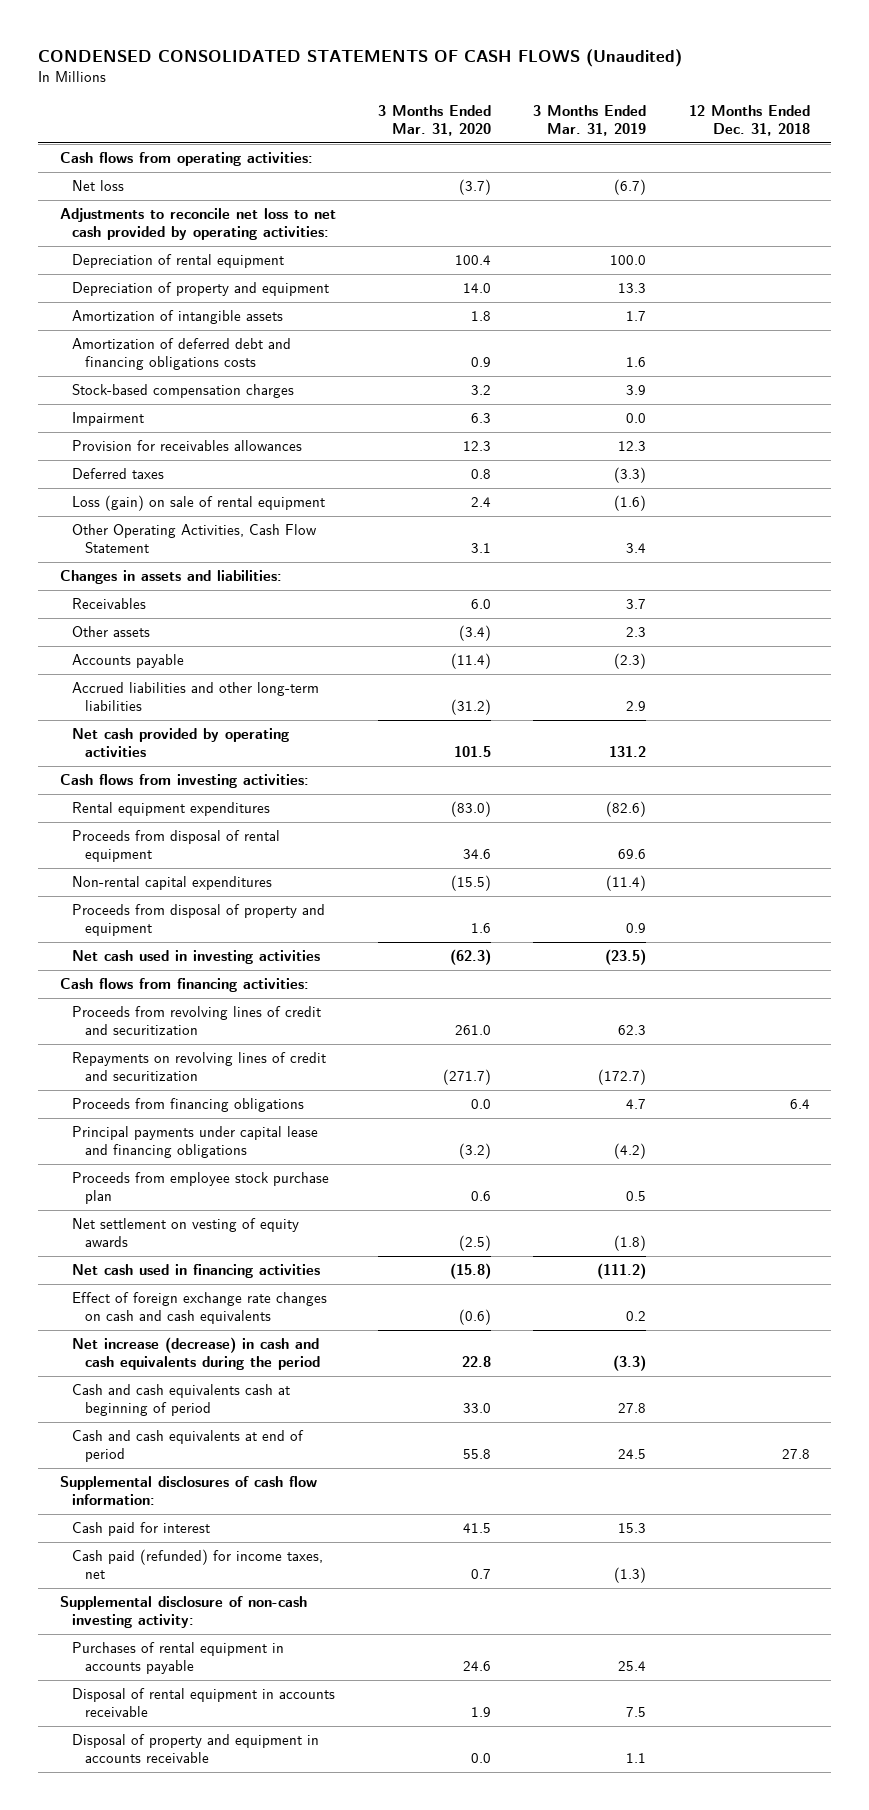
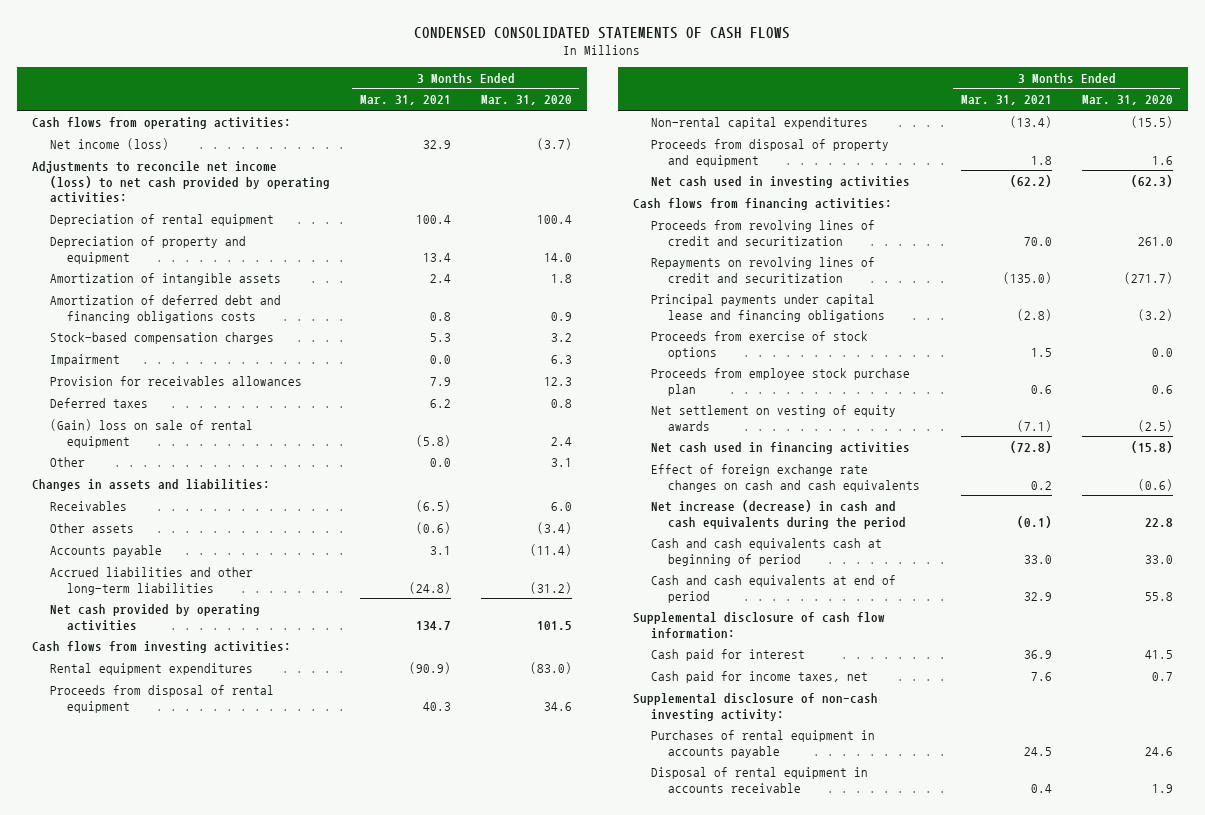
- CONDENSED CONSOLIDATED STATEMENTS OF CASH FLOWS (Unaudited)
+ CONDENSED CONSOLIDATED STATEMENTS OF CASH FLOWS
- | 3 Months Ended Mar. 31, 2020 | 3 Months Ended Mar. 31, 2019 | 12 Months Ended Dec. 31, 2018
+ | 3 Months Ended Mar. 31, 2021 | 3 Months Ended Mar. 31, 2020
- Net loss | (3.7) | (6.7) |
- Adjustments to reconcile net loss to net cash provided by operating activities:
+ Net income (loss) | 32.9 | (3.7)
+ Adjustments to reconcile net income (loss) to net cash provided by operating activities:
- Loss (gain) on sale of rental equipment | 2.4 | (1.6) |
- Other Operating Activities, Cash Flow Statement | 3.1 | 3.4 |
+ (Gain) loss on sale of rental equipment | (5.8) | 2.4
+ Other | 0.0 | 3.1
- Proceeds from financing obligations | 0.0 | 4.7 | 6.4
+ Proceeds from exercise of stock options | 1.5 | 0.0
- Supplemental disclosures of cash flow information:
+ Supplemental disclosure of cash flow information:
- Cash paid (refunded) for income taxes, net | 0.7 | (1.3) |
+ Cash paid for income taxes, net | 7.6 | 0.7
- Disposal of property and equipment in accounts receivable | 0.0 | 1.1 |

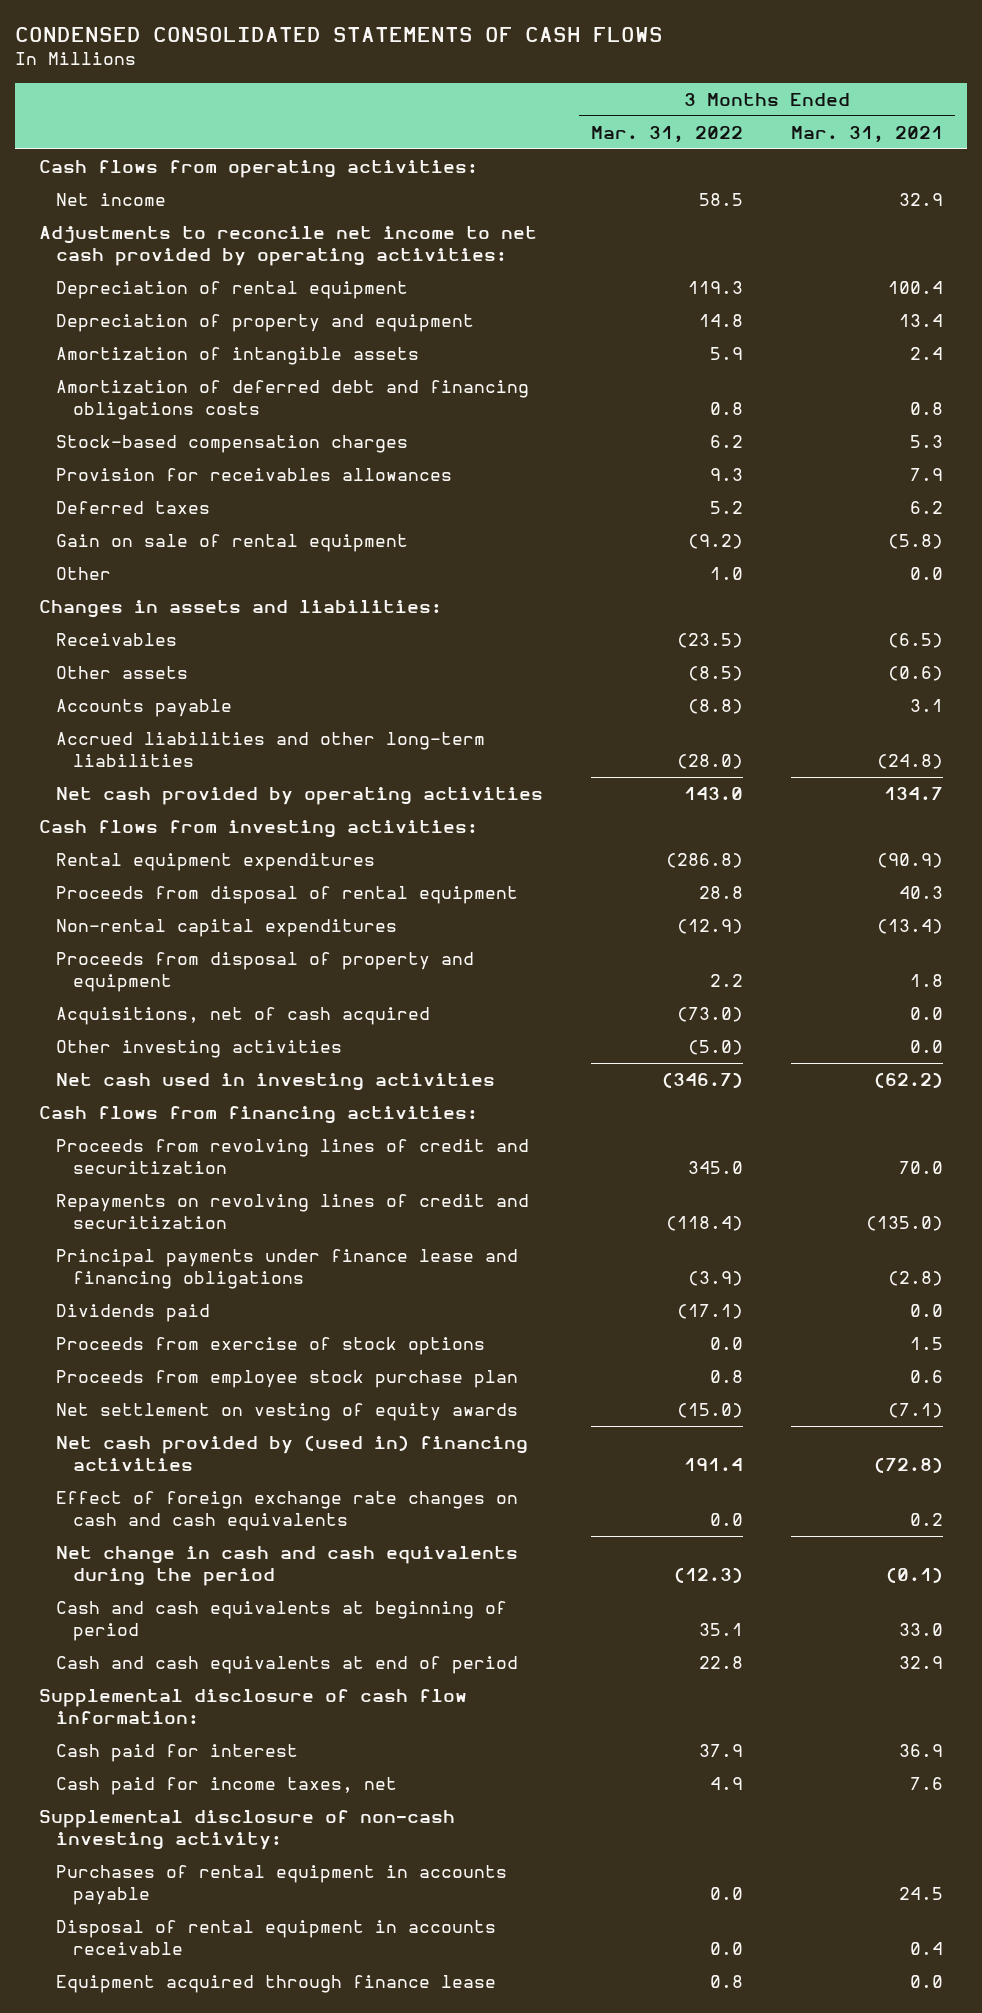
- | 3 Months Ended Mar. 31, 2021 | 3 Months Ended Mar. 31, 2020
+ | 3 Months Ended Mar. 31, 2022 | 3 Months Ended Mar. 31, 2021
- Net income (loss) | 32.9 | (3.7)
- Adjustments to reconcile net income (loss) to net cash provided by operating activities:
+ Net income | 58.5 | 32.9
+ Adjustments to reconcile net income to net cash provided by operating activities:
- Impairment | 0.0 | 6.3
- (Gain) loss on sale of rental equipment | (5.8) | 2.4
+ Gain on sale of rental equipment | (9.2) | (5.8)
+ Acquisitions, net of cash acquired | (73.0) | 0.0
+ Other investing activities | (5.0) | 0.0
- Principal payments under capital lease and financing obligations | (2.8) | (3.2)
+ Principal payments under finance lease and financing obligations | (3.9) | (2.8)
+ Dividends paid | (17.1) | 0.0
- Net cash used in financing activities | (72.8) | (15.8)
+ Net cash provided by (used in) financing activities | 191.4 | (72.8)
- Net increase (decrease) in cash and cash equivalents during the period | (0.1) | 22.8
- Cash and cash equivalents cash at beginning of period | 33.0 | 33.0
+ Net change in cash and cash equivalents during the period | (12.3) | (0.1)
+ Cash and cash equivalents at beginning of period | 35.1 | 33.0
+ Equipment acquired through finance lease | 0.8 | 0.0

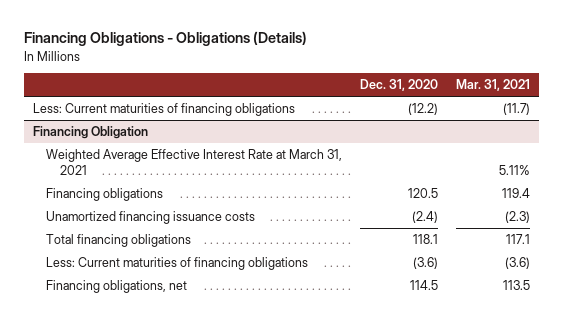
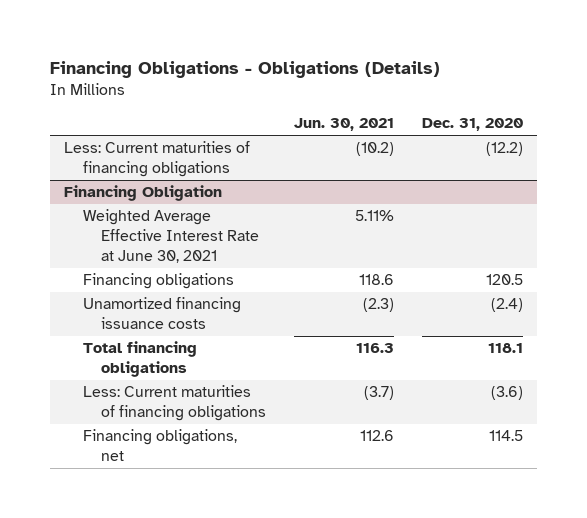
- | Dec. 31, 2020 | Mar. 31, 2021
+ | Jun. 30, 2021 | Dec. 31, 2020
@ Financing Obligation
- Weighted Average Effective Interest Rate at March 31, 2021 | | 5.11%
+ Weighted Average Effective Interest Rate at June 30, 2021 | 5.11% |

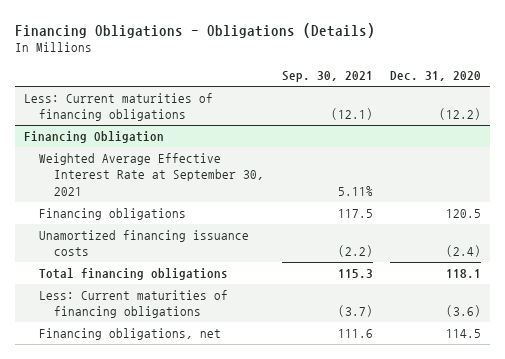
- | Jun. 30, 2021 | Dec. 31, 2020
+ | Sep. 30, 2021 | Dec. 31, 2020
@ Financing Obligation
- Weighted Average Effective Interest Rate at June 30, 2021 | 5.11% |
+ Weighted Average Effective Interest Rate at September 30, 2021 | 5.11% |

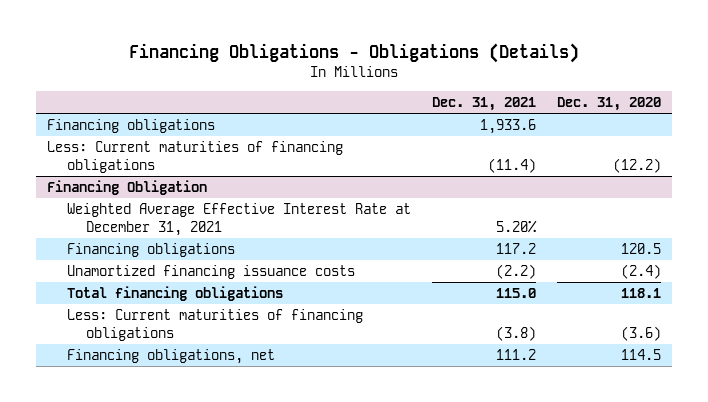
- | Sep. 30, 2021 | Dec. 31, 2020
+ | Dec. 31, 2021 | Dec. 31, 2020
+ Financing obligations | 1,933.6 |
@ Financing Obligation
- Weighted Average Effective Interest Rate at September 30, 2021 | 5.11% |
+ Weighted Average Effective Interest Rate at December 31, 2021 | 5.20% |

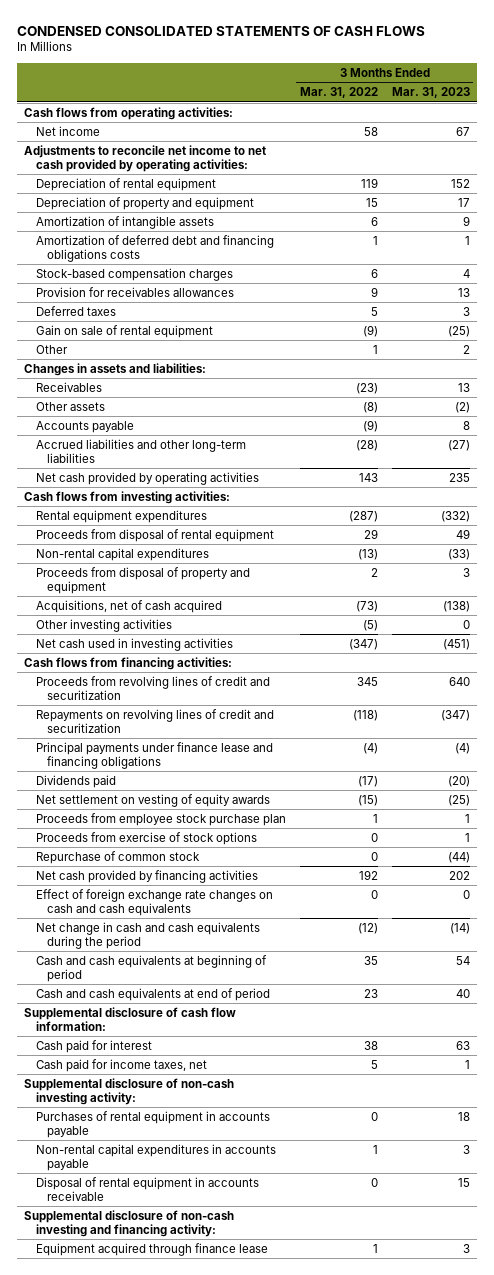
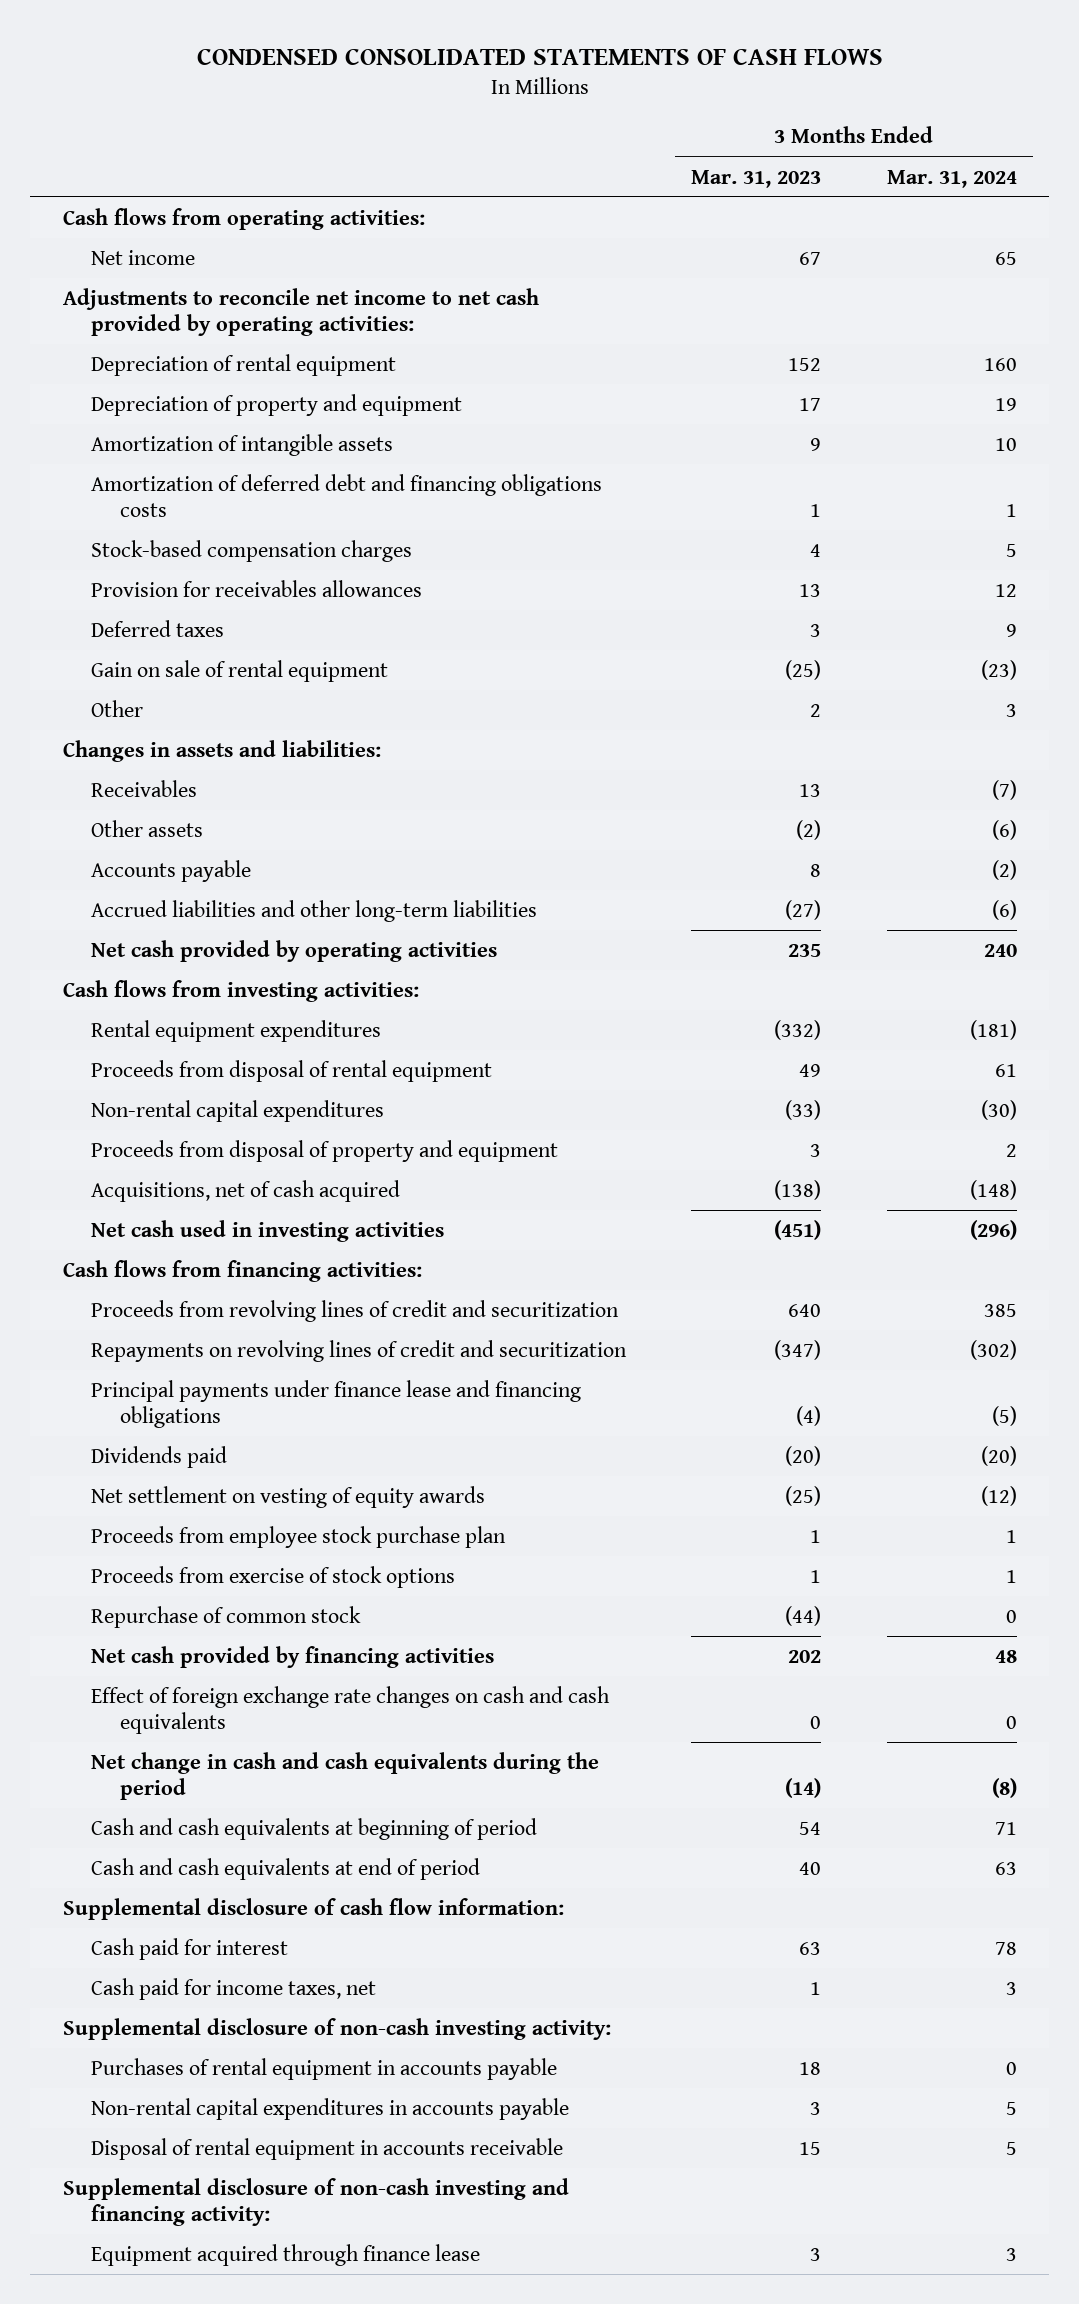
- | 3 Months Ended Mar. 31, 2022 | 3 Months Ended Mar. 31, 2023
+ | 3 Months Ended Mar. 31, 2023 | 3 Months Ended Mar. 31, 2024
- Other investing activities | (5) | 0

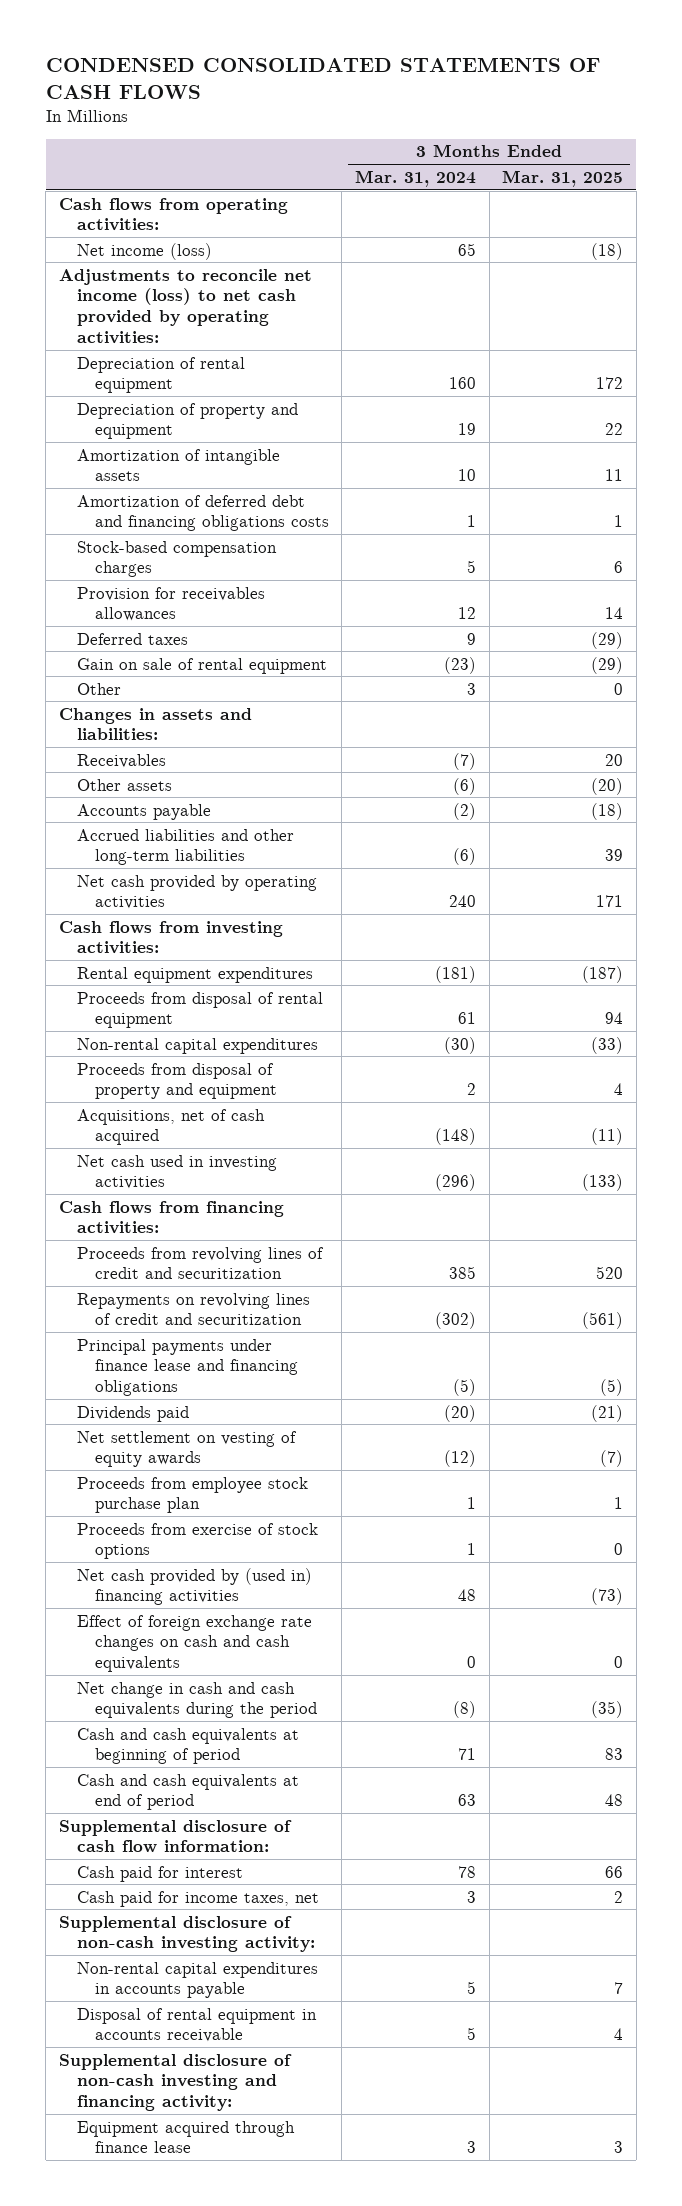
- | 3 Months Ended Mar. 31, 2023 | 3 Months Ended Mar. 31, 2024
+ | 3 Months Ended Mar. 31, 2024 | 3 Months Ended Mar. 31, 2025
- Net income | 67 | 65
- Adjustments to reconcile net income to net cash provided by operating activities:
+ Net income (loss) | 65 | (18)
+ Adjustments to reconcile net income (loss) to net cash provided by operating activities:
- Repurchase of common stock | (44) | 0
- Net cash provided by financing activities | 202 | 48
+ Net cash provided by (used in) financing activities | 48 | (73)
- Purchases of rental equipment in accounts payable | 18 | 0

